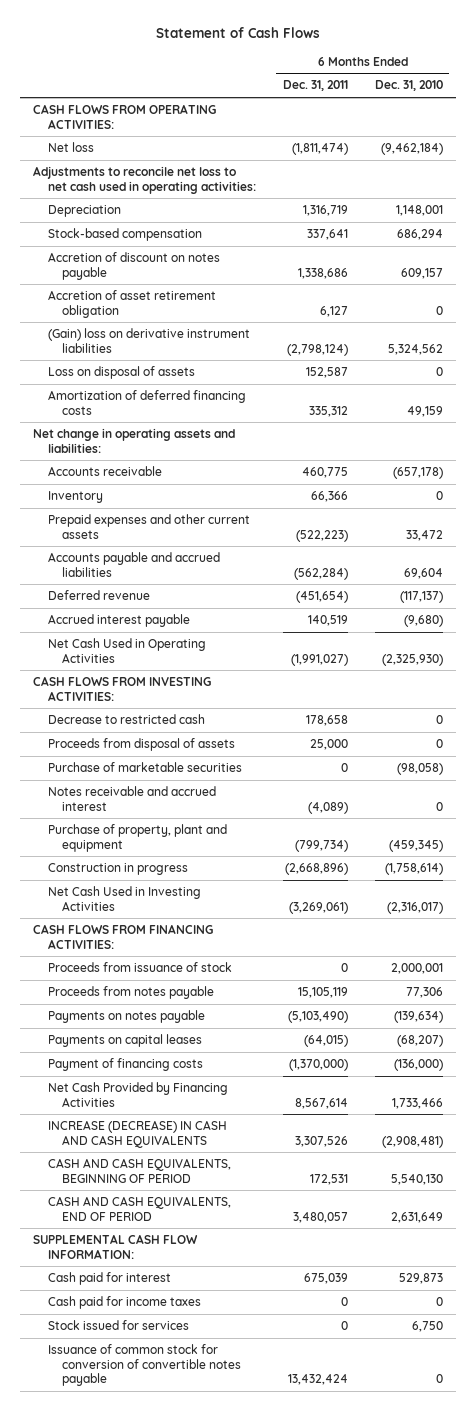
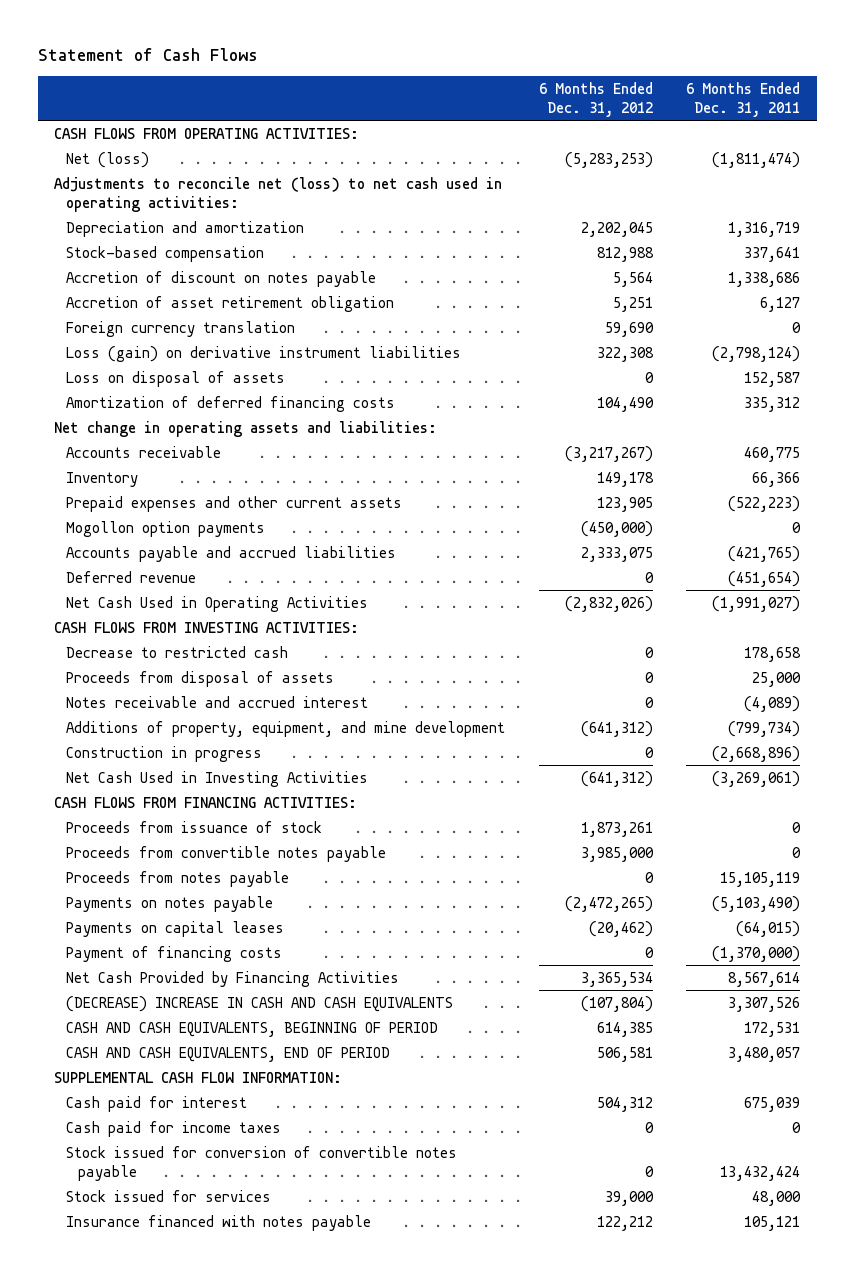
- | 6 Months Ended Dec. 31, 2011 | 6 Months Ended Dec. 31, 2010
+ | 6 Months Ended Dec. 31, 2012 | 6 Months Ended Dec. 31, 2011
- Net loss | (1,811,474) | (9,462,184)
- Adjustments to reconcile net loss to net cash used in operating activities:
- Depreciation | 1,316,719 | 1,148,001
+ Net (loss) | (5,283,253) | (1,811,474)
+ Adjustments to reconcile net (loss) to net cash used in operating activities:
+ Depreciation and amortization | 2,202,045 | 1,316,719
- (Gain) loss on derivative instrument liabilities | (2,798,124) | 5,324,562
+ Foreign currency translation | 59,690 | 0
+ Loss (gain) on derivative instrument liabilities | 322,308 | (2,798,124)
- Accounts payable and accrued liabilities | (562,284) | 69,604
+ Mogollon option payments | (450,000) | 0
+ Accounts payable and accrued liabilities | 2,333,075 | (421,765)
- Accrued interest payable | 140,519 | (9,680)
- Purchase of marketable securities | 0 | (98,058)
- Purchase of property, plant and equipment | (799,734) | (459,345)
+ Additions of property, equipment, and mine development | (641,312) | (799,734)
+ Proceeds from convertible notes payable | 3,985,000 | 0
- INCREASE (DECREASE) IN CASH AND CASH EQUIVALENTS | 3,307,526 | (2,908,481)
+ (DECREASE) INCREASE IN CASH AND CASH EQUIVALENTS | (107,804) | 3,307,526
- Stock issued for services | 0 | 6,750
- Issuance of common stock for conversion of convertible notes payable | 13,432,424 | 0
+ Stock issued for conversion of convertible notes payable | 0 | 13,432,424
+ Stock issued for services | 39,000 | 48,000
+ Insurance financed with notes payable | 122,212 | 105,121

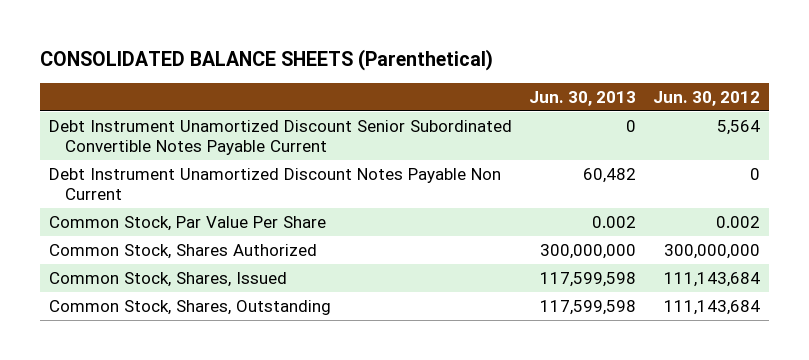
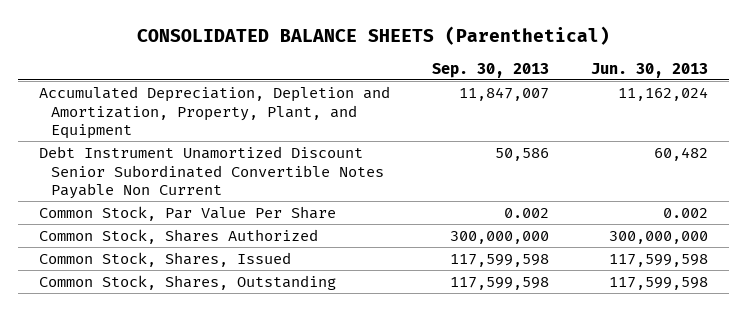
- | Jun. 30, 2013 | Jun. 30, 2012
+ | Sep. 30, 2013 | Jun. 30, 2013
- Debt Instrument Unamortized Discount Senior Subordinated Convertible Notes Payable Current | 0 | 5,564
- Debt Instrument Unamortized Discount Notes Payable Non Current | 60,482 | 0
+ Accumulated Depreciation, Depletion and Amortization, Property, Plant, and Equipment | 11,847,007 | 11,162,024
+ Debt Instrument Unamortized Discount Senior Subordinated Convertible Notes Payable Non Current | 50,586 | 60,482

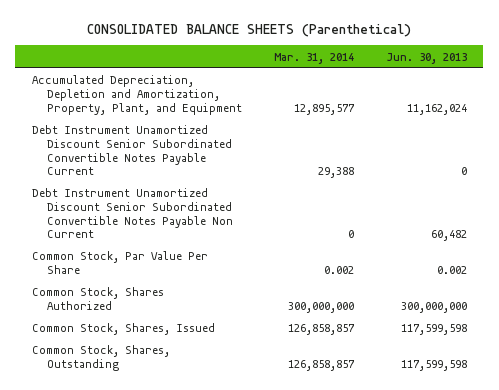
- | Sep. 30, 2013 | Jun. 30, 2013
+ | Mar. 31, 2014 | Jun. 30, 2013
+ Debt Instrument Unamortized Discount Senior Subordinated Convertible Notes Payable Current | 29,388 | 0

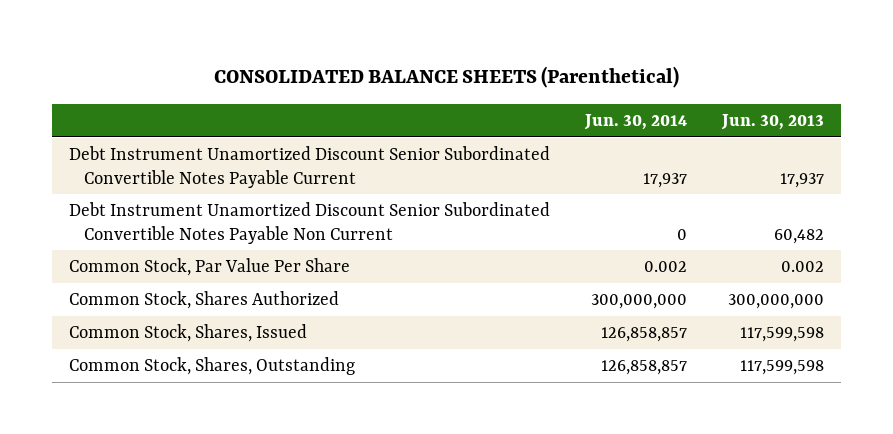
- | Mar. 31, 2014 | Jun. 30, 2013
+ | Jun. 30, 2014 | Jun. 30, 2013
- Accumulated Depreciation, Depletion and Amortization, Property, Plant, and Equipment | 12,895,577 | 11,162,024
- Debt Instrument Unamortized Discount Senior Subordinated Convertible Notes Payable Current | 29,388 | 0
+ Debt Instrument Unamortized Discount Senior Subordinated Convertible Notes Payable Current | 17,937 | 17,937

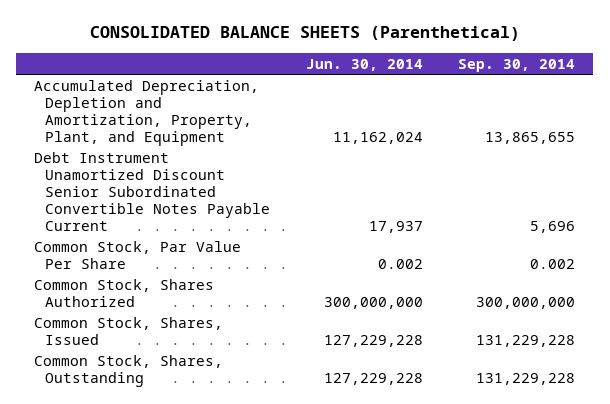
- | Jun. 30, 2014 | Jun. 30, 2013
+ | Jun. 30, 2014 | Sep. 30, 2014
+ Accumulated Depreciation, Depletion and Amortization, Property, Plant, and Equipment | 11,162,024 | 13,865,655
- Debt Instrument Unamortized Discount Senior Subordinated Convertible Notes Payable Non Current | 0 | 60,482
- Common Stock, Shares, Issued | 126,858,857 | 117,599,598
- Common Stock, Shares, Outstanding | 126,858,857 | 117,599,598
+ Common Stock, Shares, Issued | 127,229,228 | 131,229,228
+ Common Stock, Shares, Outstanding | 127,229,228 | 131,229,228

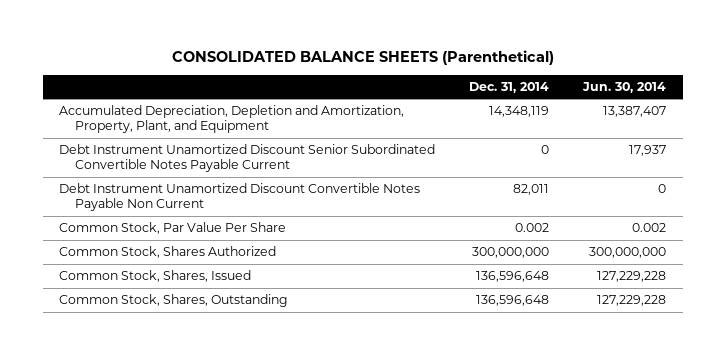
- | Jun. 30, 2014 | Sep. 30, 2014
+ | Dec. 31, 2014 | Jun. 30, 2014
- Accumulated Depreciation, Depletion and Amortization, Property, Plant, and Equipment | 11,162,024 | 13,865,655
+ Accumulated Depreciation, Depletion and Amortization, Property, Plant, and Equipment | 14,348,119 | 13,387,407
+ Debt Instrument Unamortized Discount Convertible Notes Payable Non Current | 82,011 | 0

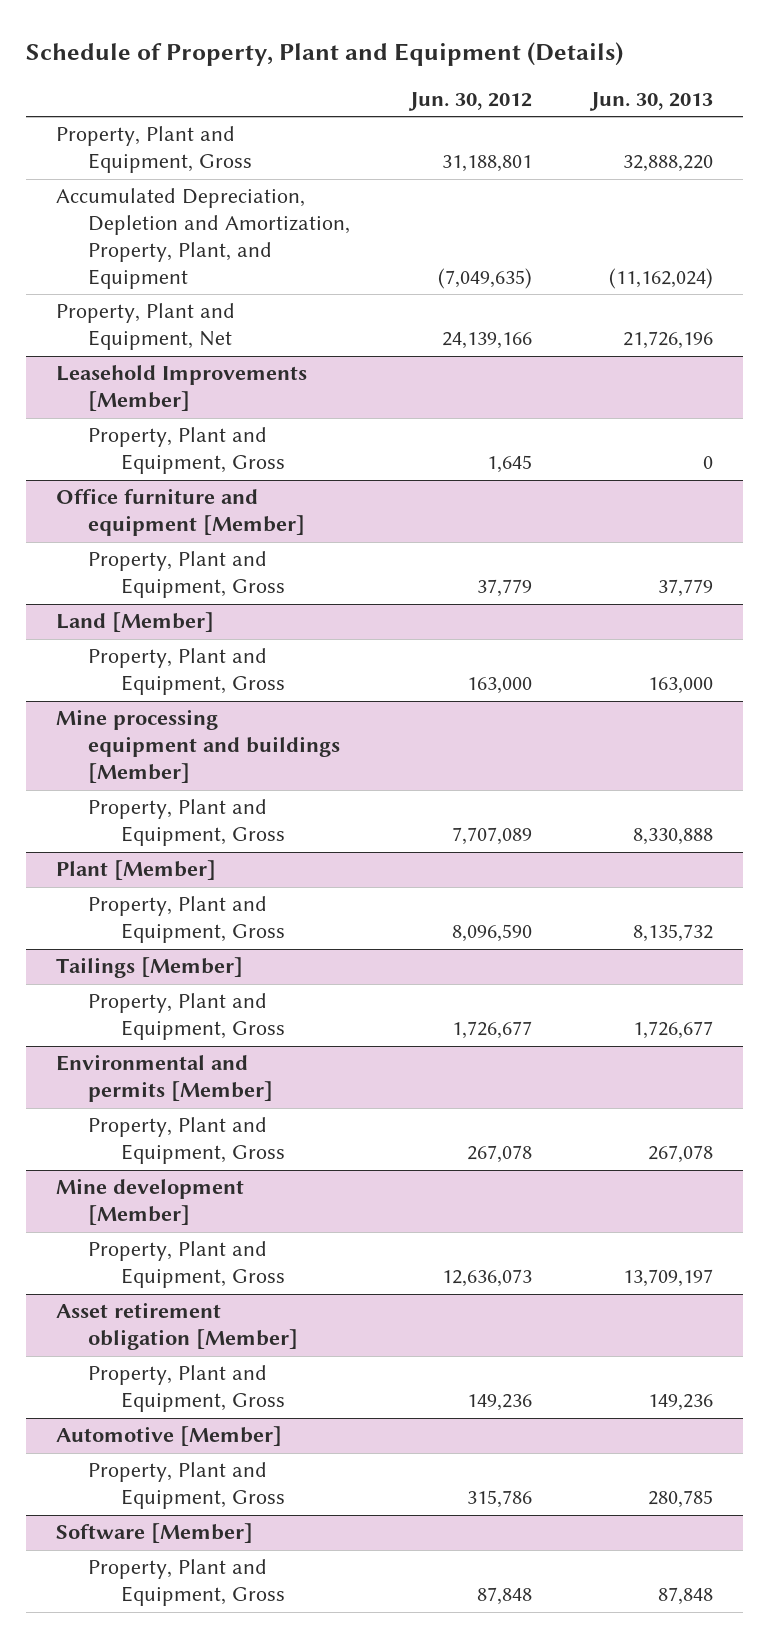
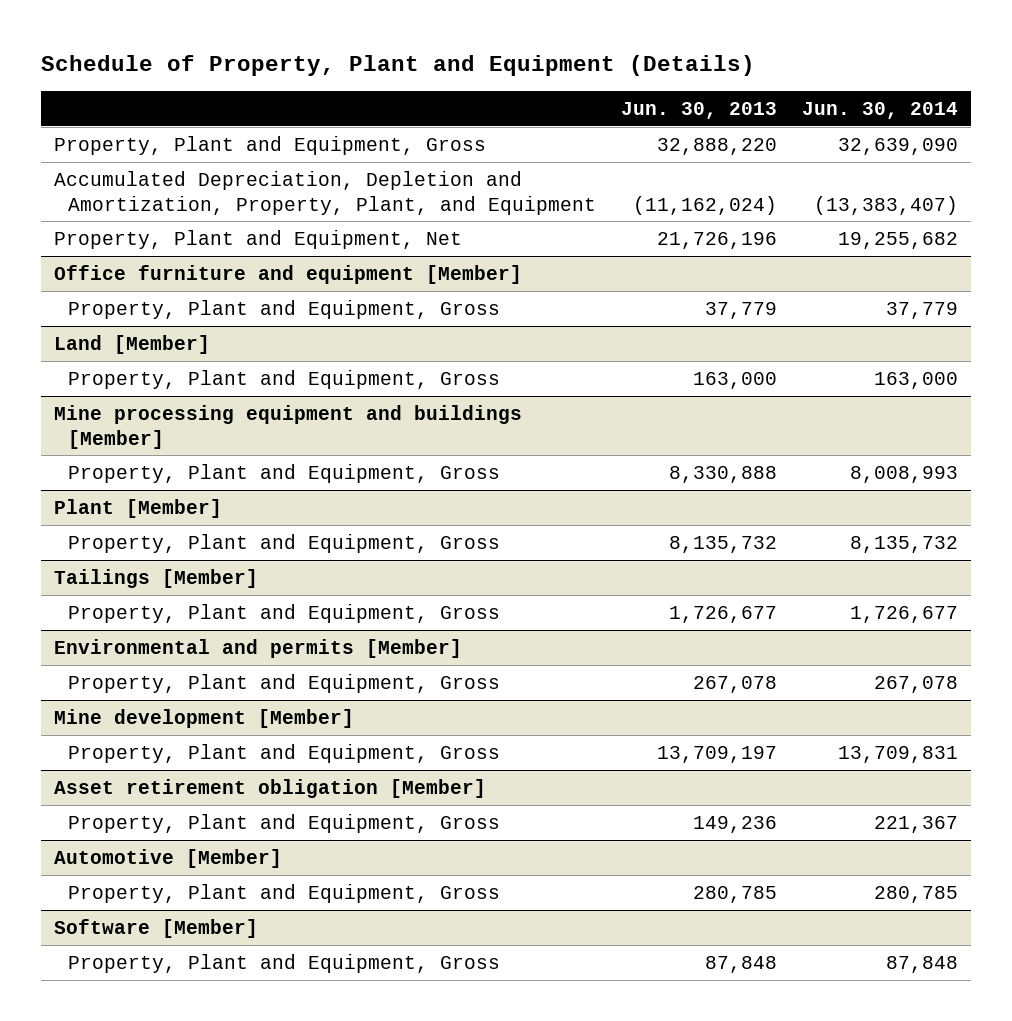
- | Jun. 30, 2012 | Jun. 30, 2013
+ | Jun. 30, 2013 | Jun. 30, 2014
- Leasehold Improvements [Member]
- Property, Plant and Equipment, Gross | 1,645 | 0

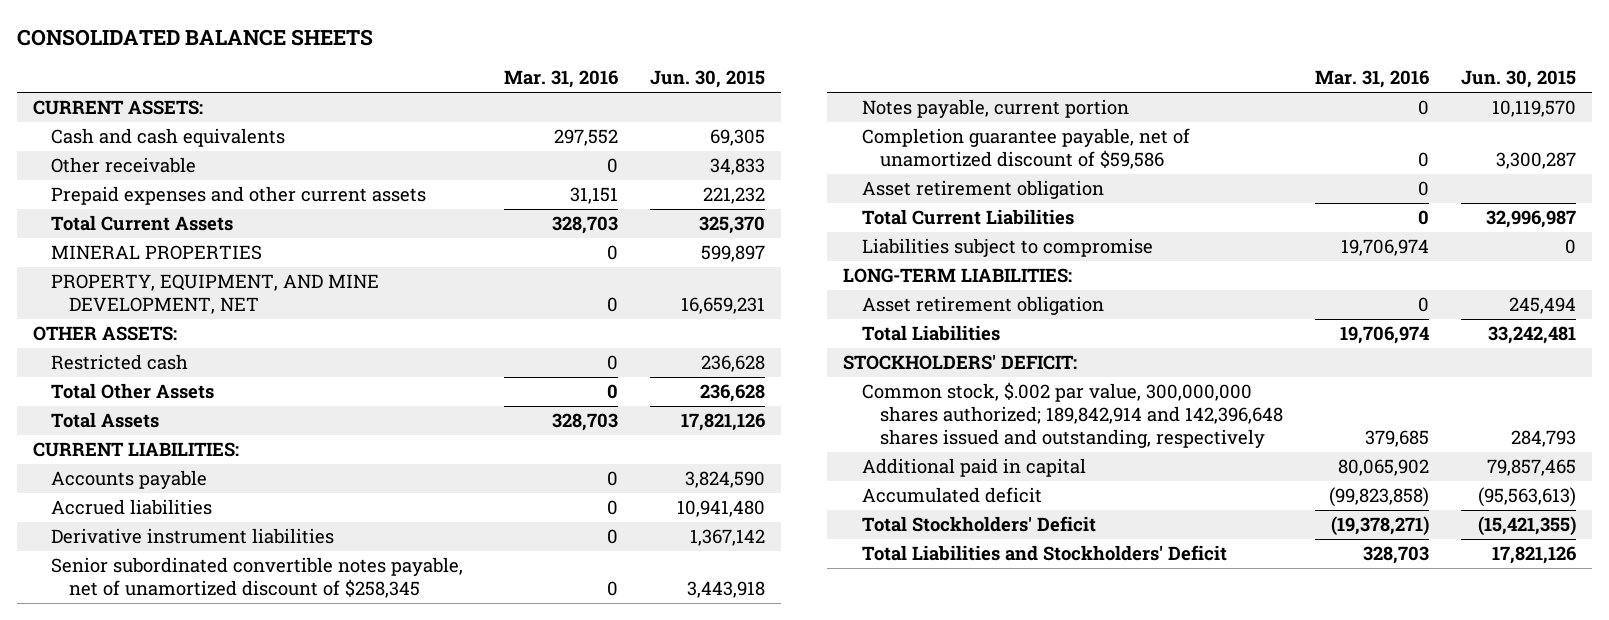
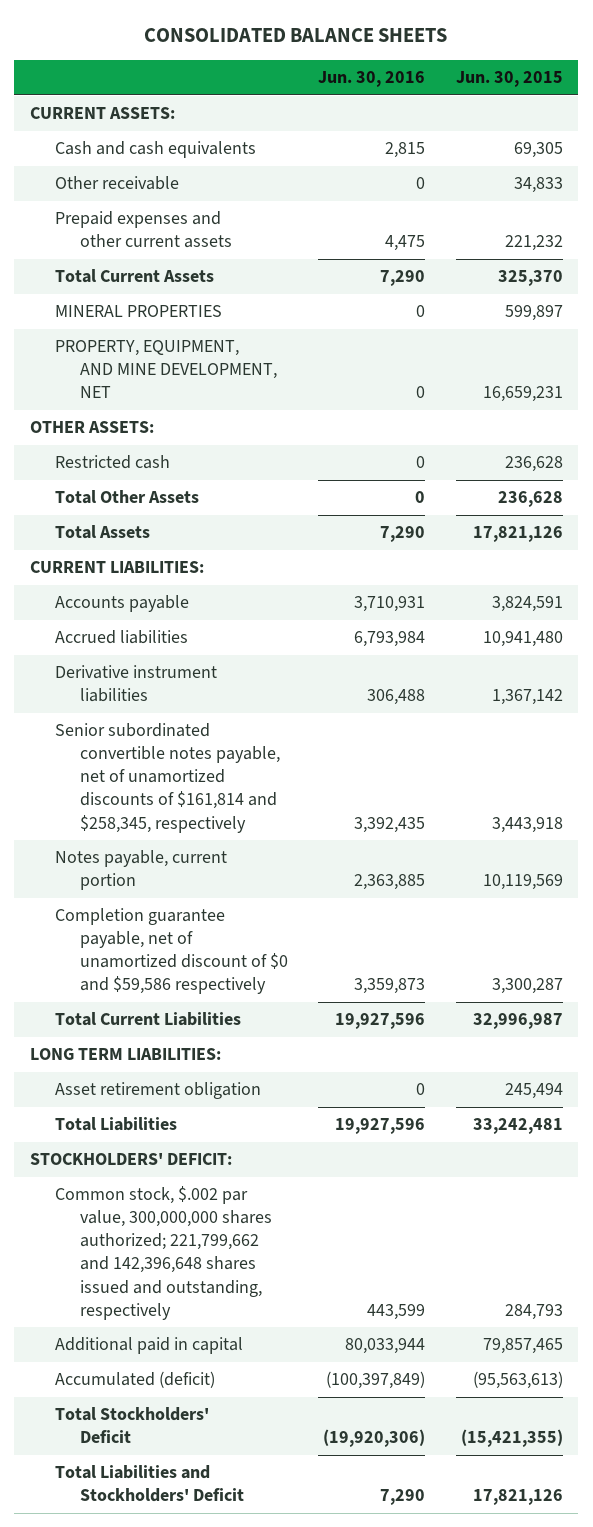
- | Mar. 31, 2016 | Jun. 30, 2015
+ | Jun. 30, 2016 | Jun. 30, 2015
- Accounts payable | 0 | 3,824,590
+ Accounts payable | 3,710,931 | 3,824,591
- Senior subordinated convertible notes payable, net of unamortized discount of $258,345 | 0 | 3,443,918
- Notes payable, current portion | 0 | 10,119,570
- Completion guarantee payable, net of unamortized discount of $59,586 | 0 | 3,300,287
- Asset retirement obligation | 0 |
+ Senior subordinated convertible notes payable, net of unamortized discounts of $161,814 and $258,345, respectively | 3,392,435 | 3,443,918
+ Notes payable, current portion | 2,363,885 | 10,119,569
+ Completion guarantee payable, net of unamortized discount of $0 and $59,586 respectively | 3,359,873 | 3,300,287
- Liabilities subject to compromise | 19,706,974 | 0
- LONG-TERM LIABILITIES:
+ LONG TERM LIABILITIES:
- Common stock, $.002 par value, 300,000,000 shares authorized; 189,842,914 and 142,396,648 shares issued and outstanding, respectively | 379,685 | 284,793
+ Common stock, $.002 par value, 300,000,000 shares authorized; 221,799,662 and 142,396,648 shares issued and outstanding, respectively | 443,599 | 284,793
- Accumulated deficit | (99,823,858) | (95,563,613)
+ Accumulated (deficit) | (100,397,849) | (95,563,613)

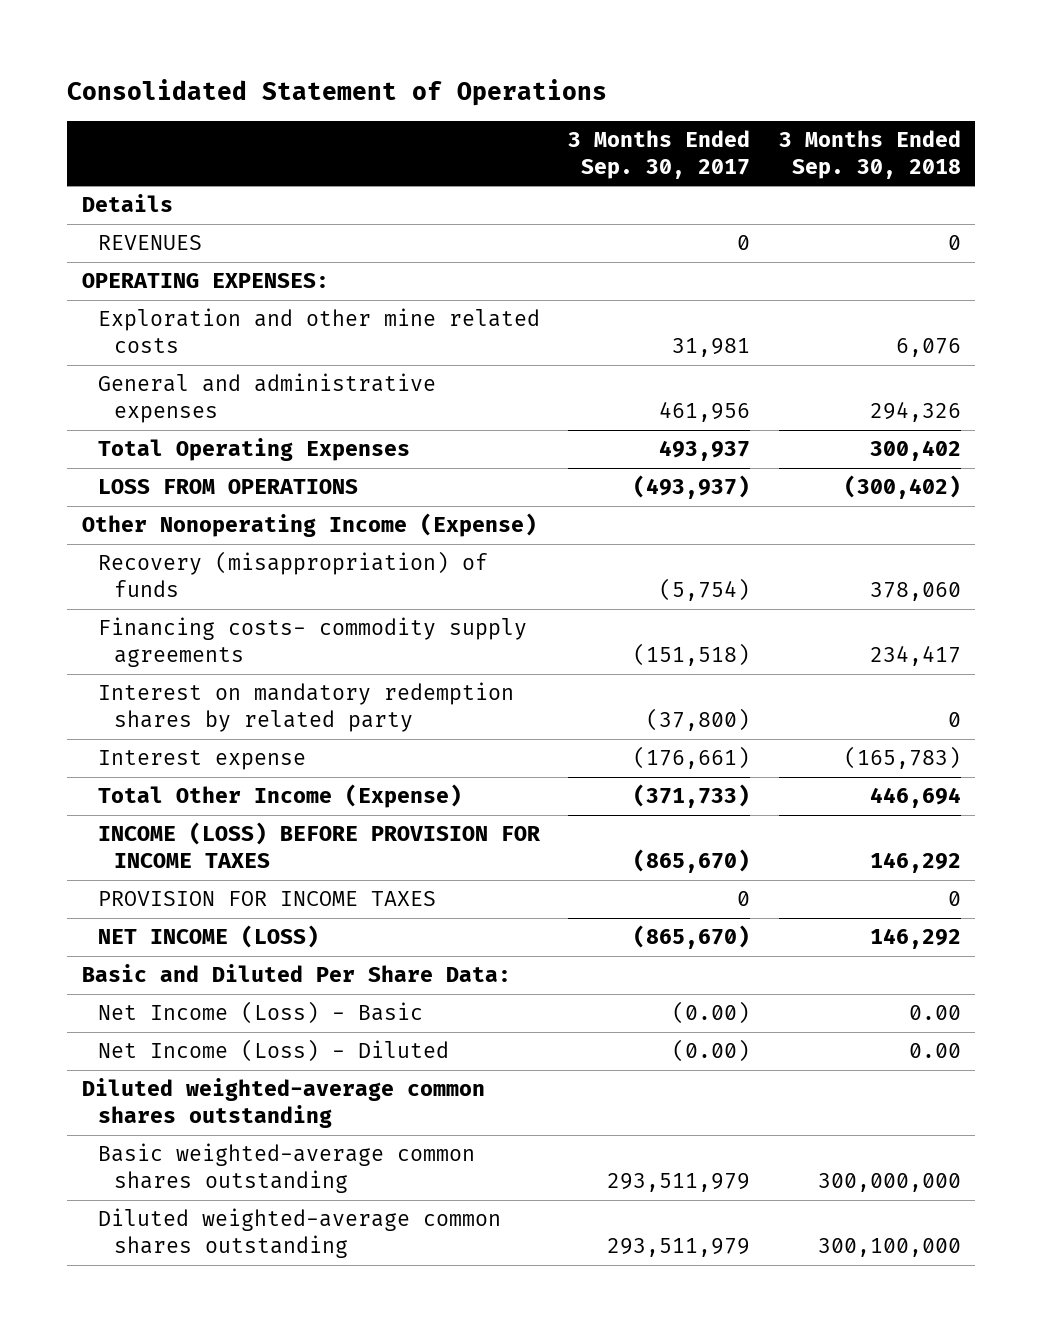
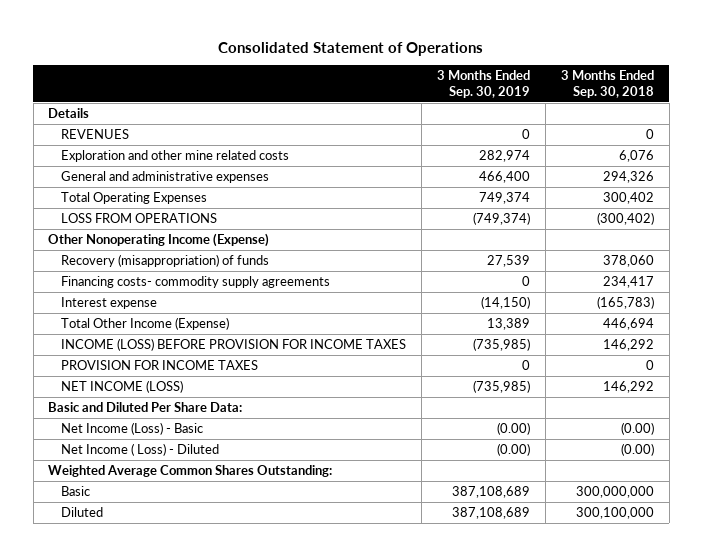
- | 3 Months Ended Sep. 30, 2017 | 3 Months Ended Sep. 30, 2018
+ | 3 Months Ended Sep. 30, 2019 | 3 Months Ended Sep. 30, 2018
- OPERATING EXPENSES:
- Interest on mandatory redemption shares by related party | (37,800) | 0
- Net Income (Loss) - Basic | (0.00) | 0.00
- Net Income (Loss) - Diluted | (0.00) | 0.00
- Diluted weighted-average common shares outstanding
- Basic weighted-average common shares outstanding | 293,511,979 | 300,000,000
- Diluted weighted-average common shares outstanding | 293,511,979 | 300,100,000
+ Net Income (Loss) - Basic | (0.00) | (0.00)
+ Net Income ( Loss) - Diluted | (0.00) | (0.00)
+ Weighted Average Common Shares Outstanding:
+ Basic | 387,108,689 | 300,000,000
+ Diluted | 387,108,689 | 300,100,000

